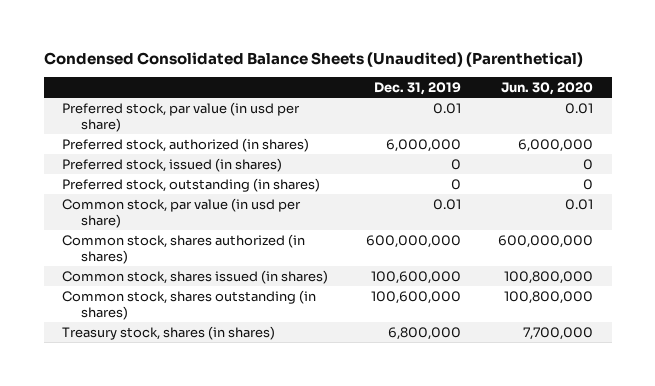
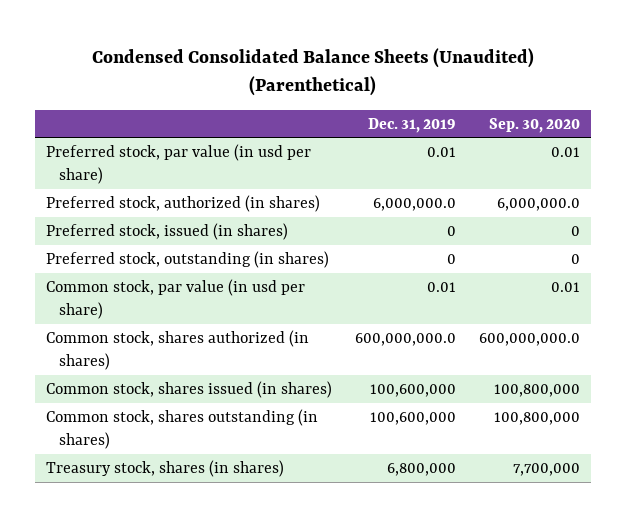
- | Dec. 31, 2019 | Jun. 30, 2020
+ | Dec. 31, 2019 | Sep. 30, 2020
- Preferred stock, authorized (in shares) | 6,000,000 | 6,000,000
+ Preferred stock, authorized (in shares) | 6,000,000.0 | 6,000,000.0
- Common stock, shares authorized (in shares) | 600,000,000 | 600,000,000
+ Common stock, shares authorized (in shares) | 600,000,000.0 | 600,000,000.0

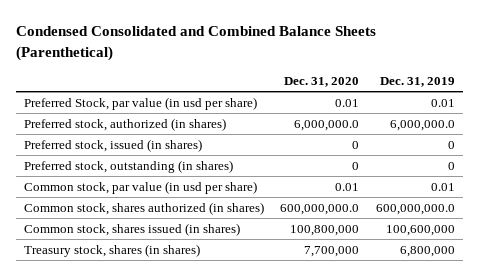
- Condensed Consolidated Balance Sheets (Unaudited) (Parenthetical)
+ Condensed Consolidated and Combined Balance Sheets (Parenthetical)
- | Dec. 31, 2019 | Sep. 30, 2020
+ | Dec. 31, 2020 | Dec. 31, 2019
- Preferred stock, par value (in usd per share) | 0.01 | 0.01
+ Preferred Stock, par value (in usd per share) | 0.01 | 0.01
- Common stock, shares outstanding (in shares) | 100,600,000 | 100,800,000

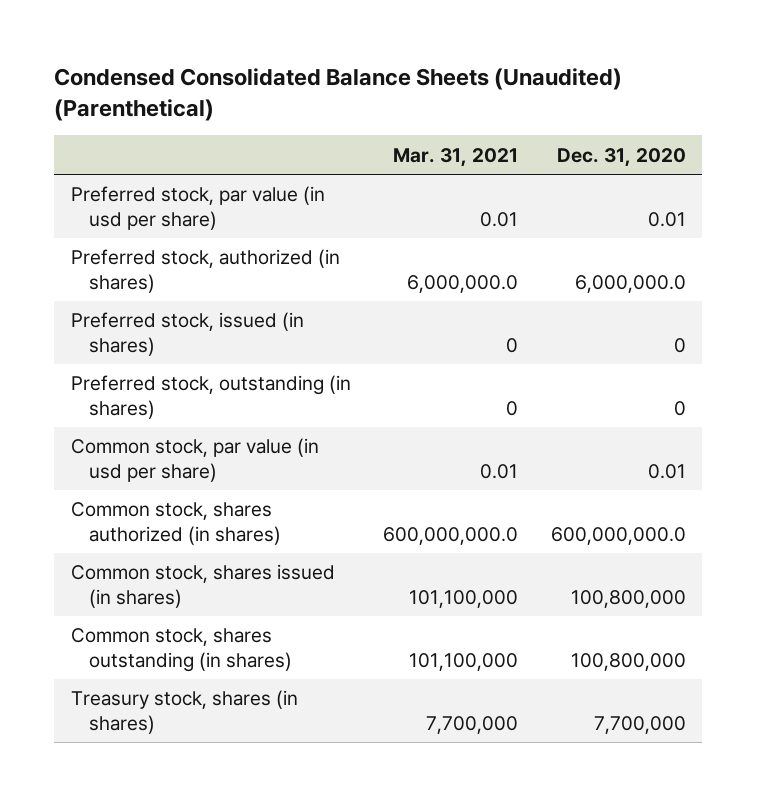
- Condensed Consolidated and Combined Balance Sheets (Parenthetical)
+ Condensed Consolidated Balance Sheets (Unaudited) (Parenthetical)
- | Dec. 31, 2020 | Dec. 31, 2019
+ | Mar. 31, 2021 | Dec. 31, 2020
- Preferred Stock, par value (in usd per share) | 0.01 | 0.01
+ Preferred stock, par value (in usd per share) | 0.01 | 0.01
+ Common stock, shares outstanding (in shares) | 101,100,000 | 100,800,000

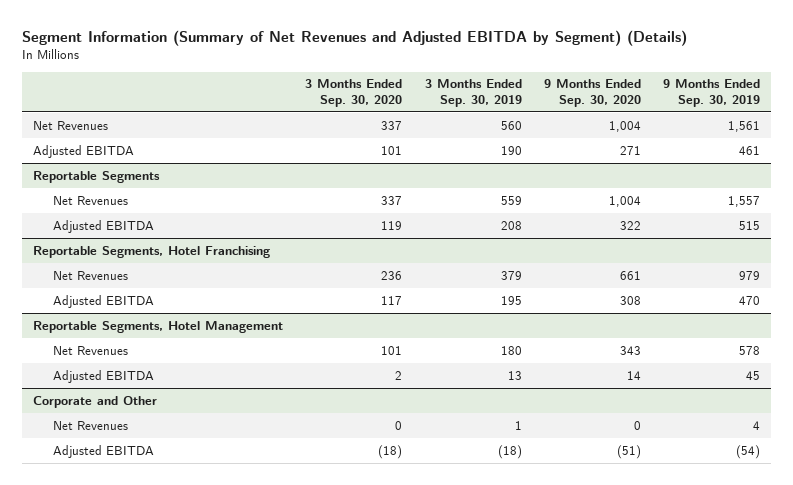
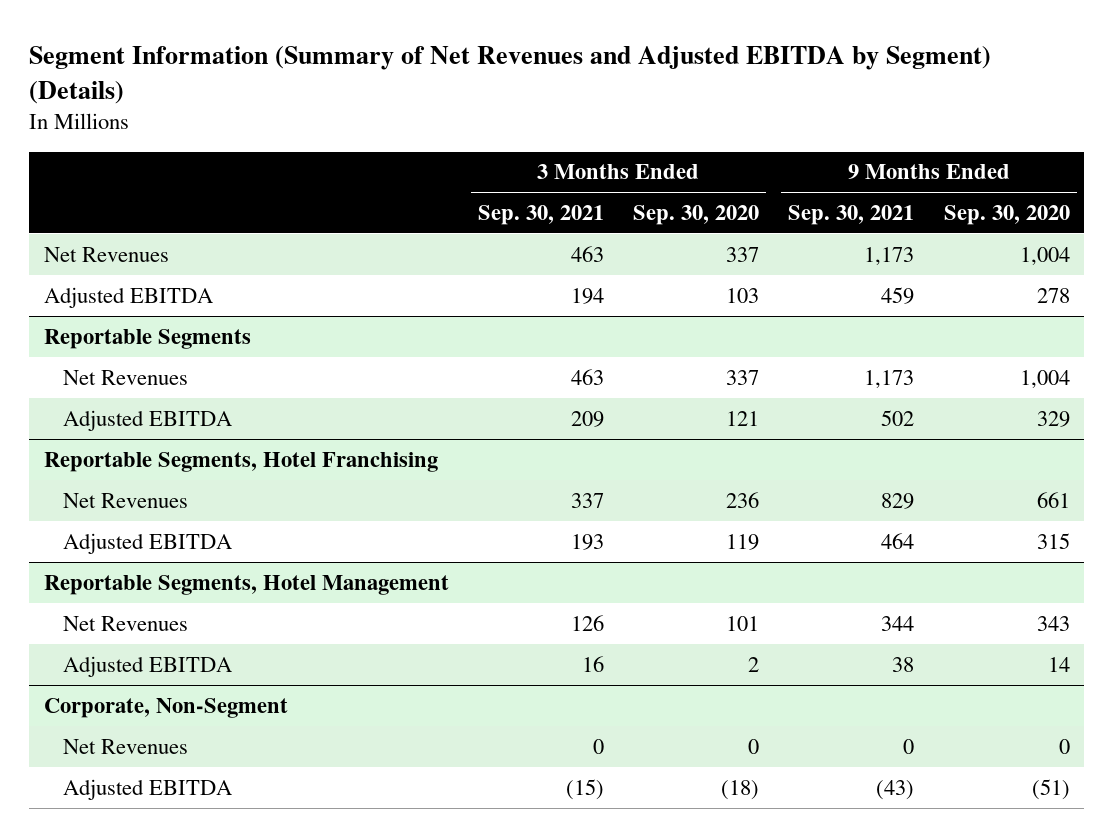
- | 3 Months Ended Sep. 30, 2020 | 3 Months Ended Sep. 30, 2019 | 9 Months Ended Sep. 30, 2020 | 9 Months Ended Sep. 30, 2019
+ | 3 Months Ended Sep. 30, 2021 | 3 Months Ended Sep. 30, 2020 | 9 Months Ended Sep. 30, 2021 | 9 Months Ended Sep. 30, 2020
- Adjusted EBITDA | 101 | 190 | 271 | 461
+ Adjusted EBITDA | 194 | 103 | 459 | 278
@ Reportable Segments
- Adjusted EBITDA | 119 | 208 | 322 | 515
+ Adjusted EBITDA | 209 | 121 | 502 | 329
@ Reportable Segments, Hotel Franchising
- Adjusted EBITDA | 117 | 195 | 308 | 470
+ Adjusted EBITDA | 193 | 119 | 464 | 315
- Corporate and Other
+ Corporate, Non-Segment

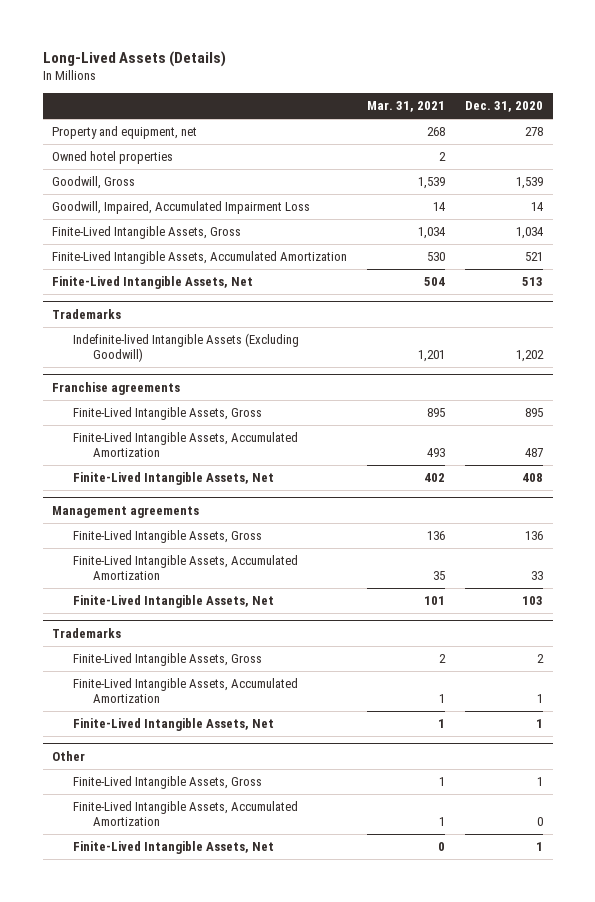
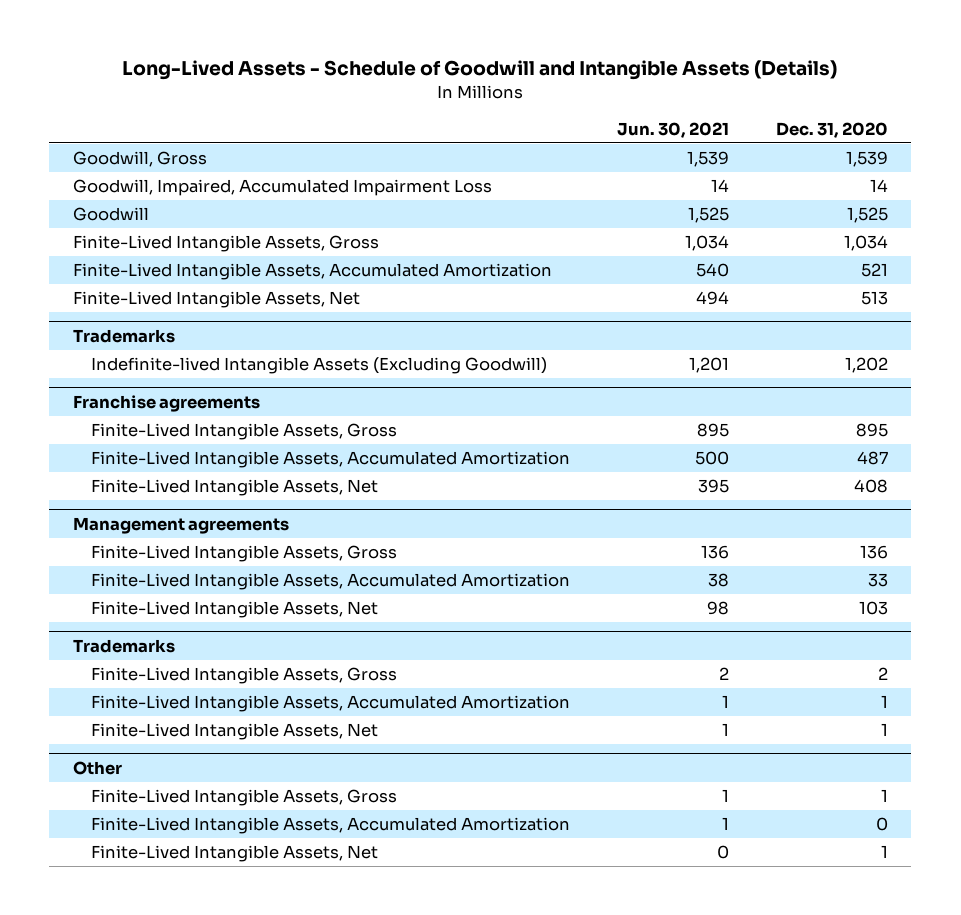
- Long-Lived Assets (Details)
+ Long-Lived Assets - Schedule of Goodwill and Intangible Assets (Details)
- | Mar. 31, 2021 | Dec. 31, 2020
+ | Jun. 30, 2021 | Dec. 31, 2020
- Property and equipment, net | 268 | 278
- Owned hotel properties | 2 |
+ Goodwill | 1,525 | 1,525

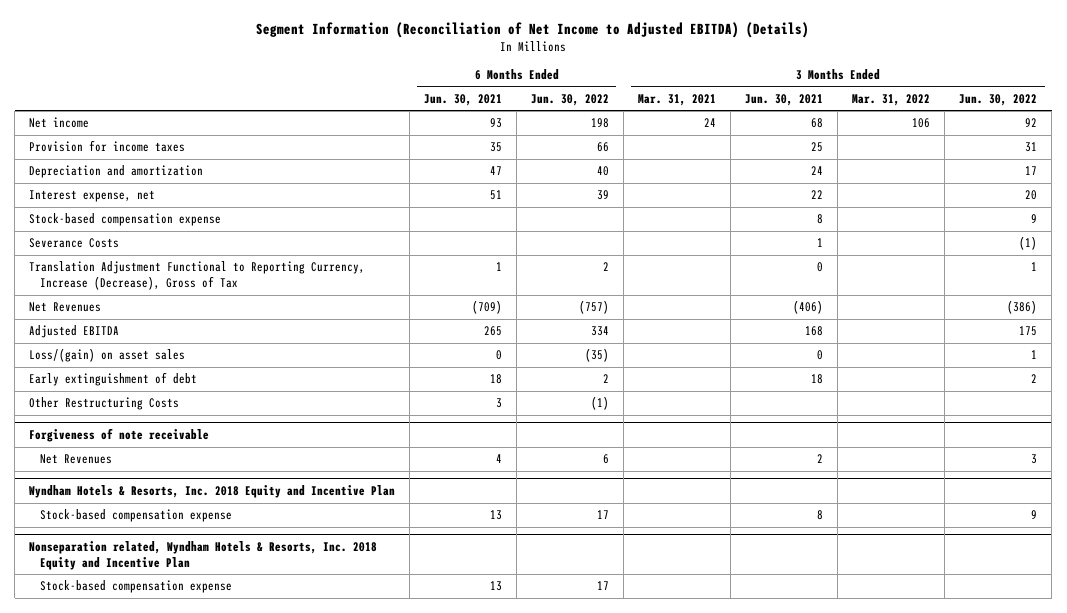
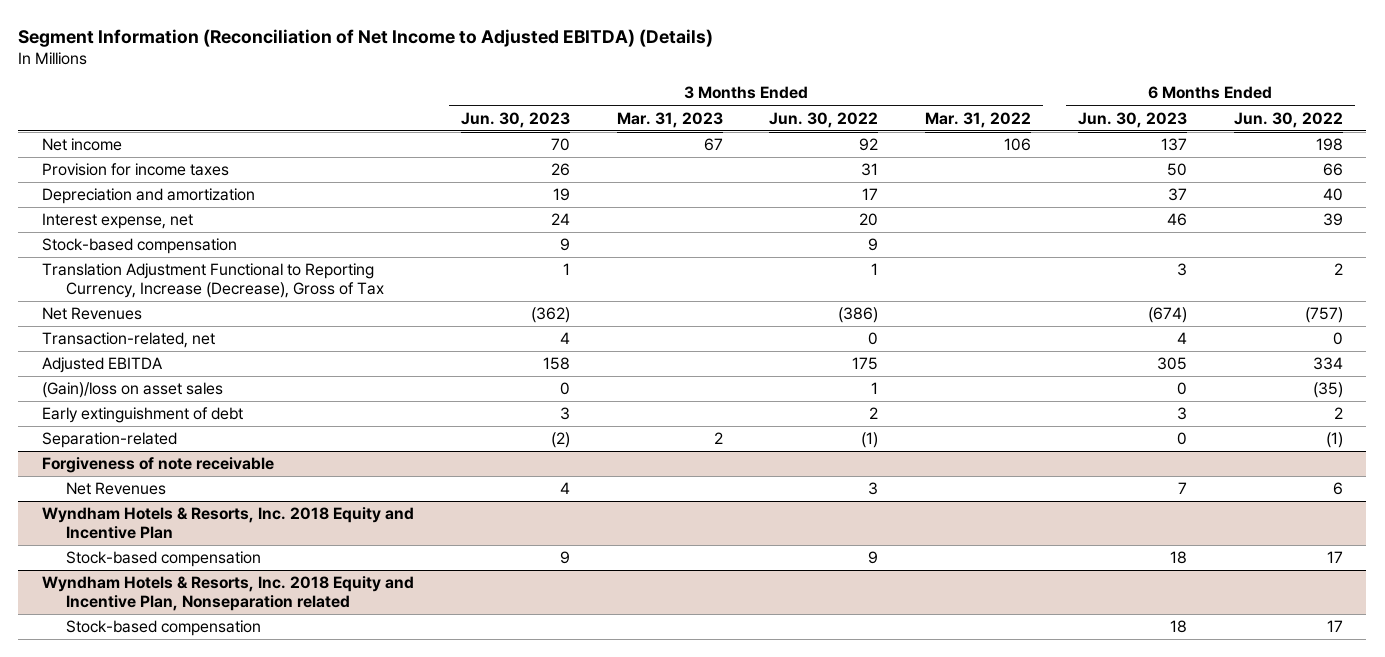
- | 6 Months Ended Jun. 30, 2021 | 6 Months Ended Jun. 30, 2022 | 3 Months Ended Mar. 31, 2021 | 3 Months Ended Jun. 30, 2021 | 3 Months Ended Mar. 31, 2022 | 3 Months Ended Jun. 30, 2022
+ | 3 Months Ended Jun. 30, 2023 | 3 Months Ended Mar. 31, 2023 | 3 Months Ended Jun. 30, 2022 | 3 Months Ended Mar. 31, 2022 | 6 Months Ended Jun. 30, 2023 | 6 Months Ended Jun. 30, 2022
- Stock-based compensation expense | | | | 8 | | 9
- Severance Costs | | | | 1 | | (1)
+ Stock-based compensation | 9 | | 9 | | |
+ Transaction-related, net | 4 | | 0 | | 4 | 0
- Loss/(gain) on asset sales | 0 | (35) | | 0 | | 1
+ (Gain)/loss on asset sales | 0 | | 1 | | 0 | (35)
- Other Restructuring Costs | 3 | (1) | | | |
+ Separation-related | (2) | 2 | (1) | | 0 | (1)
@ Wyndham Hotels & Resorts, Inc. 2018 Equity and Incentive Plan
- Stock-based compensation expense | 13 | 17 | | 8 | | 9
- Nonseparation related, Wyndham Hotels & Resorts, Inc. 2018 Equity and Incentive Plan
- Stock-based compensation expense | 13 | 17 | | | |
@ Wyndham Hotels & Resorts, Inc. 2018 Equity and Incentive Plan
+ Stock-based compensation | 9 | | 9 | | 18 | 17
+ Wyndham Hotels & Resorts, Inc. 2018 Equity and Incentive Plan, Nonseparation related
+ Stock-based compensation | | | | | 18 | 17

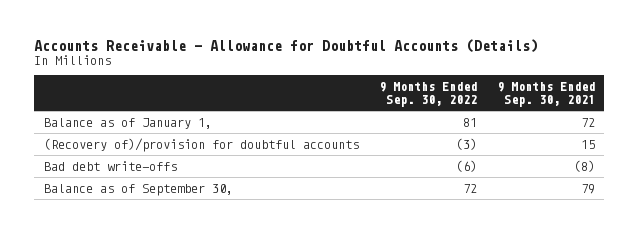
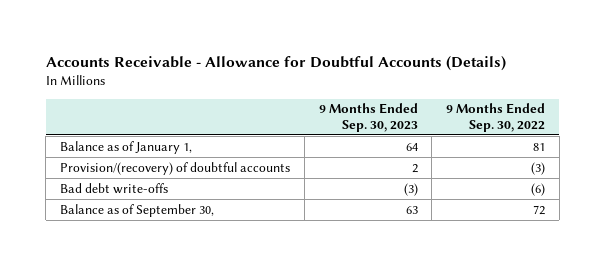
- | 9 Months Ended Sep. 30, 2022 | 9 Months Ended Sep. 30, 2021
+ | 9 Months Ended Sep. 30, 2023 | 9 Months Ended Sep. 30, 2022
- (Recovery of)/provision for doubtful accounts | (3) | 15
+ Provision/(recovery) of doubtful accounts | 2 | (3)

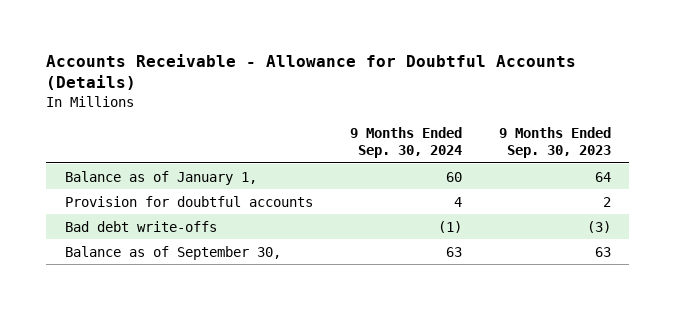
- | 9 Months Ended Sep. 30, 2023 | 9 Months Ended Sep. 30, 2022
+ | 9 Months Ended Sep. 30, 2024 | 9 Months Ended Sep. 30, 2023
- Provision/(recovery) of doubtful accounts | 2 | (3)
+ Provision for doubtful accounts | 4 | 2

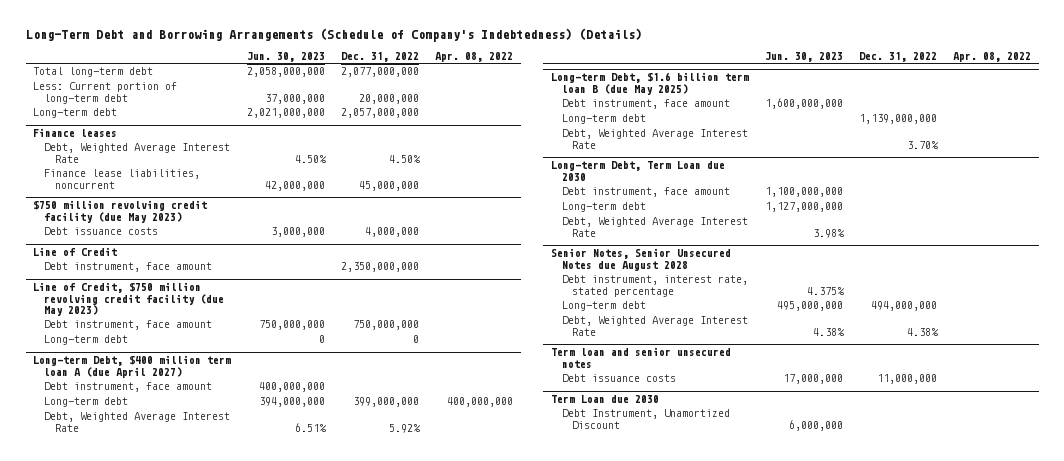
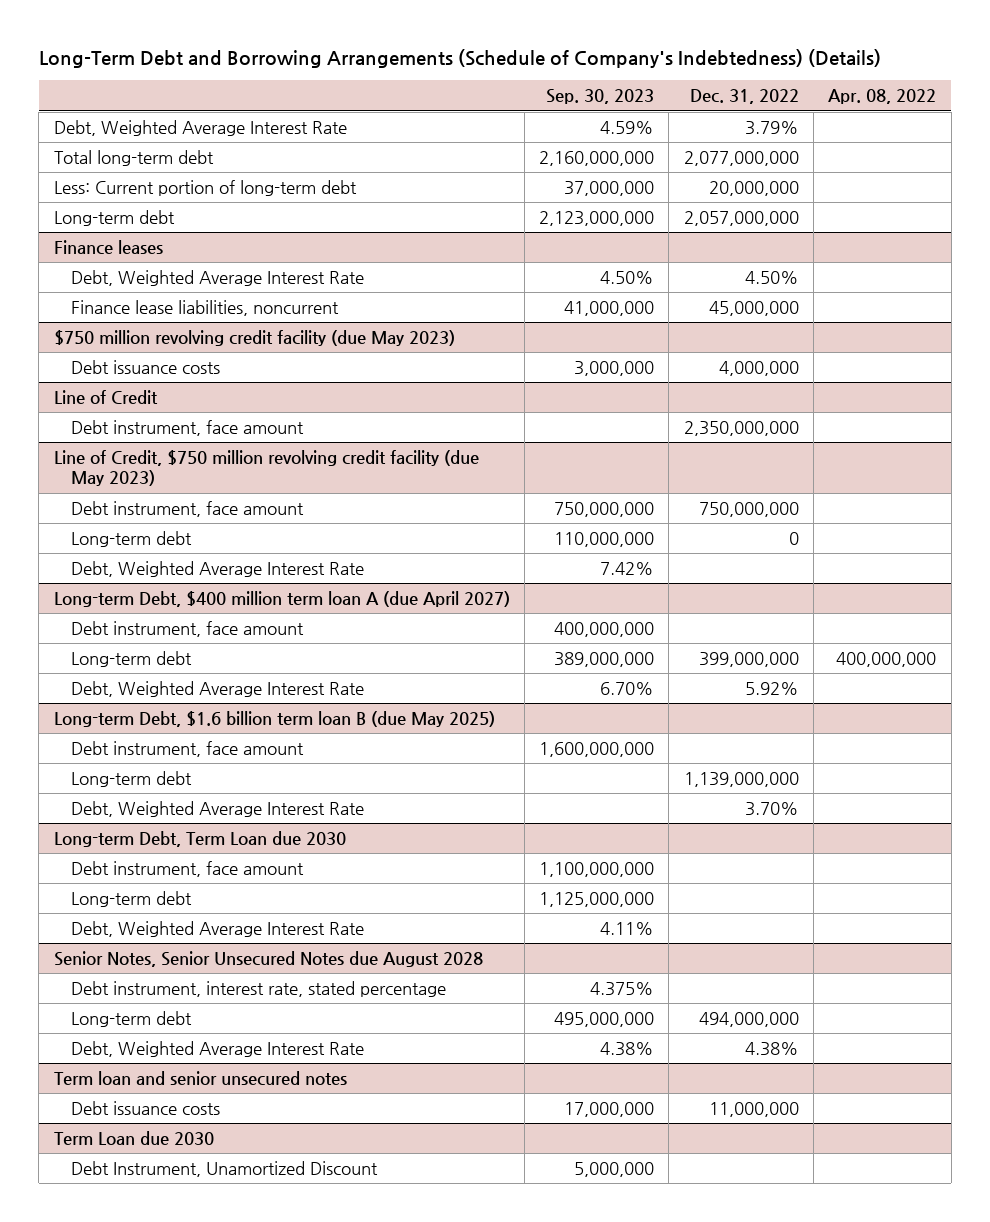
- | Jun. 30, 2023 | Dec. 31, 2022 | Apr. 08, 2022
+ | Sep. 30, 2023 | Dec. 31, 2022 | Apr. 08, 2022
+ Debt, Weighted Average Interest Rate | 4.59% | 3.79% |
@ Line of Credit, $750 million revolving credit facility (due May 2023)
+ Debt, Weighted Average Interest Rate | 7.42% | |

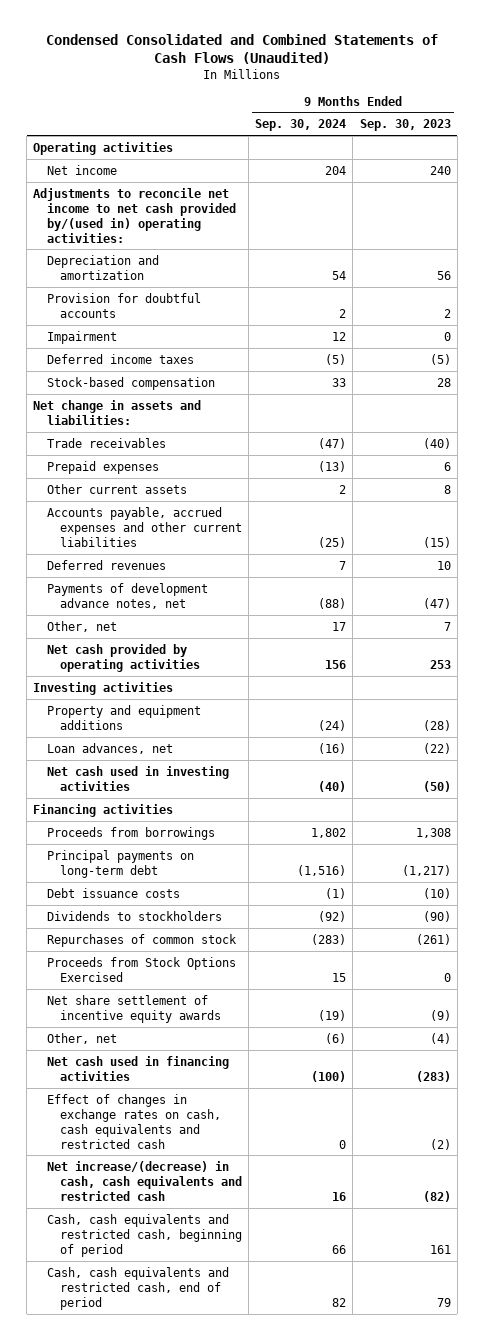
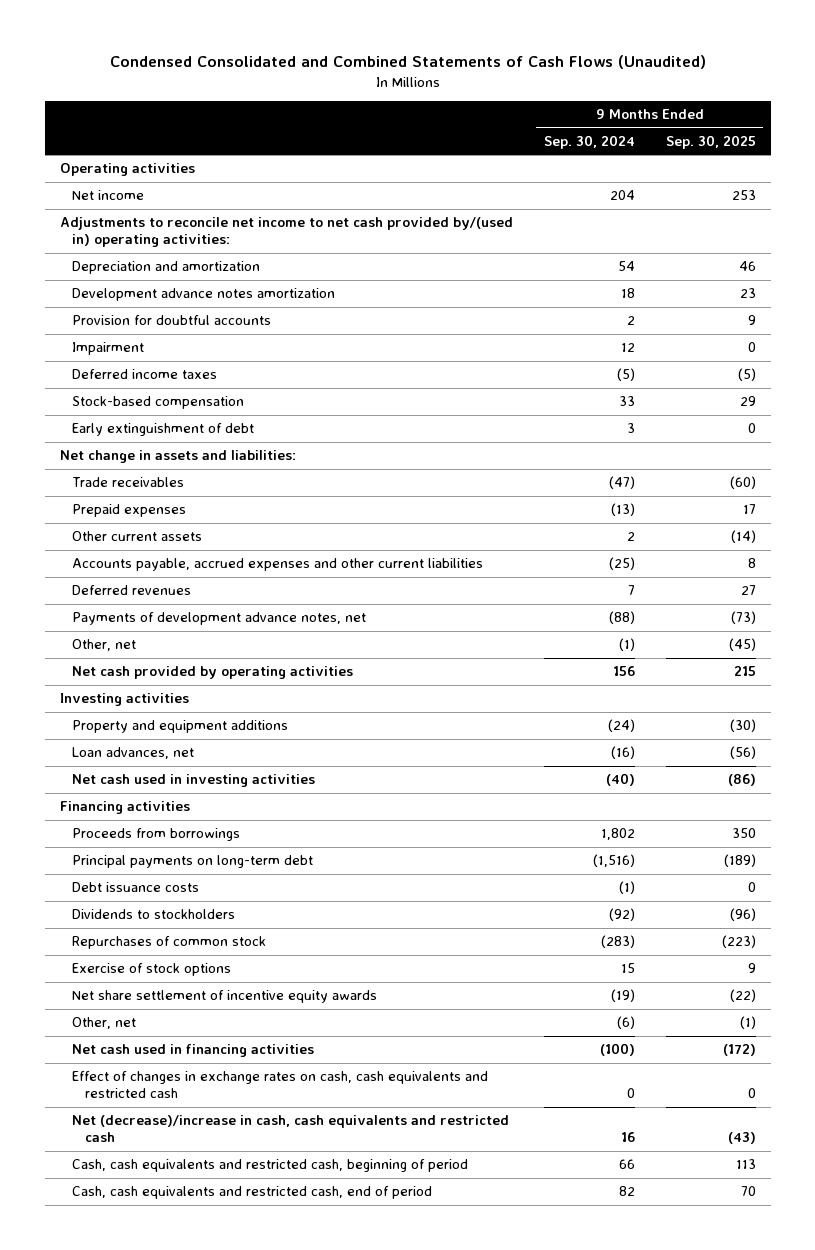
- | 9 Months Ended Sep. 30, 2024 | 9 Months Ended Sep. 30, 2023
+ | 9 Months Ended Sep. 30, 2024 | 9 Months Ended Sep. 30, 2025
+ Development advance notes amortization | 18 | 23
+ Early extinguishment of debt | 3 | 0
- Other, net | 17 | 7
+ Other, net | (1) | (45)
- Proceeds from Stock Options Exercised | 15 | 0
+ Exercise of stock options | 15 | 9
- Net increase/(decrease) in cash, cash equivalents and restricted cash | 16 | (82)
+ Net (decrease)/increase in cash, cash equivalents and restricted cash | 16 | (43)

